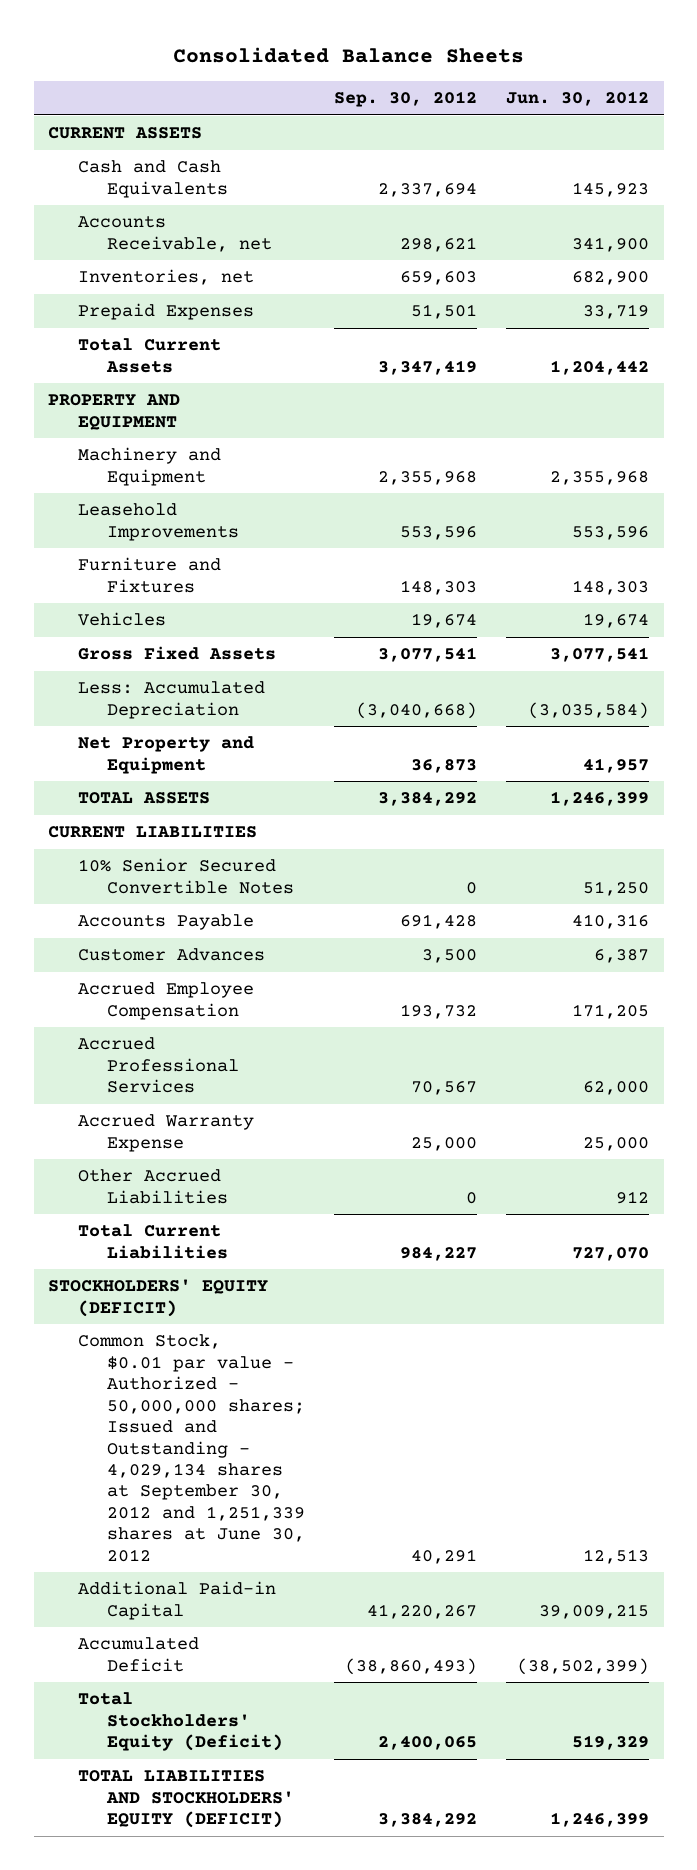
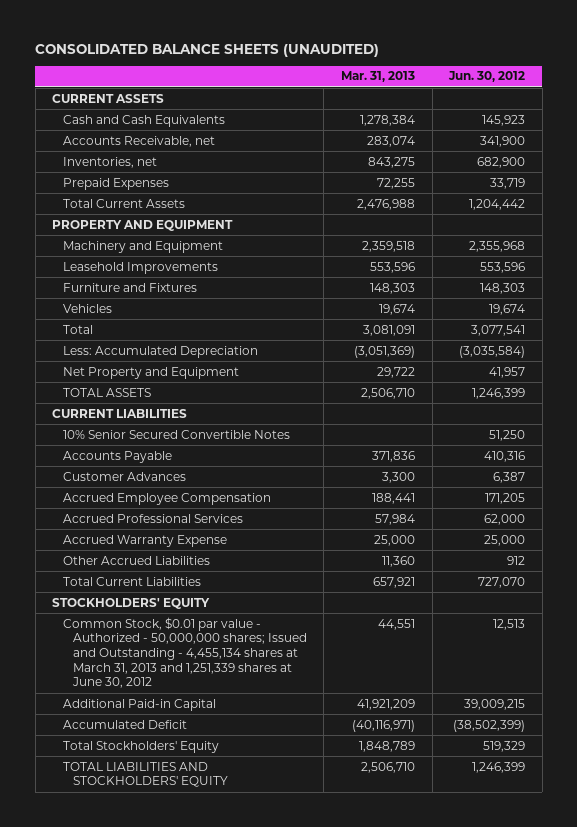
- Consolidated Balance Sheets
+ CONSOLIDATED BALANCE SHEETS (UNAUDITED)
- | Sep. 30, 2012 | Jun. 30, 2012
+ | Mar. 31, 2013 | Jun. 30, 2012
- Gross Fixed Assets | 3,077,541 | 3,077,541
+ Total | 3,081,091 | 3,077,541
- STOCKHOLDERS' EQUITY (DEFICIT)
- Common Stock, $0.01 par value - Authorized - 50,000,000 shares; Issued and Outstanding - 4,029,134 shares at September 30, 2012 and 1,251,339 shares at June 30, 2012 | 40,291 | 12,513
+ STOCKHOLDERS' EQUITY
+ Common Stock, $0.01 par value - Authorized - 50,000,000 shares; Issued and Outstanding - 4,455,134 shares at March 31, 2013 and 1,251,339 shares at June 30, 2012 | 44,551 | 12,513
- Total Stockholders' Equity (Deficit) | 2,400,065 | 519,329
- TOTAL LIABILITIES AND STOCKHOLDERS' EQUITY (DEFICIT) | 3,384,292 | 1,246,399
+ Total Stockholders' Equity | 1,848,789 | 519,329
+ TOTAL LIABILITIES AND STOCKHOLDERS' EQUITY | 2,506,710 | 1,246,399

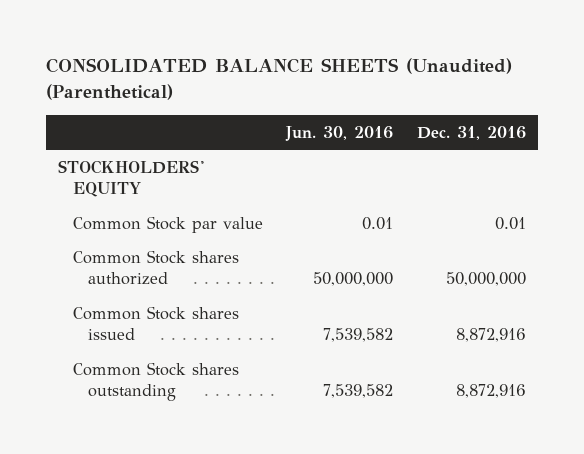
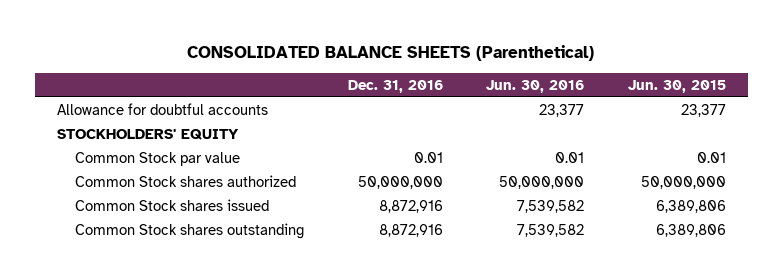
- CONSOLIDATED BALANCE SHEETS (Unaudited) (Parenthetical)
+ CONSOLIDATED BALANCE SHEETS (Parenthetical)
- | Jun. 30, 2016 | Dec. 31, 2016
+ | Dec. 31, 2016 | Jun. 30, 2016 | Jun. 30, 2015
+ Allowance for doubtful accounts | | 23,377 | 23,377

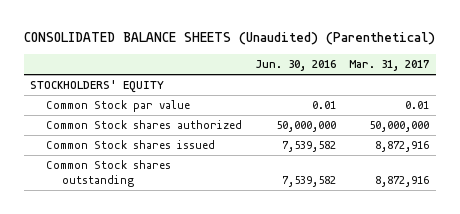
- CONSOLIDATED BALANCE SHEETS (Parenthetical)
+ CONSOLIDATED BALANCE SHEETS (Unaudited) (Parenthetical)
- | Dec. 31, 2016 | Jun. 30, 2016 | Jun. 30, 2015
+ | Jun. 30, 2016 | Mar. 31, 2017
- Allowance for doubtful accounts | | 23,377 | 23,377

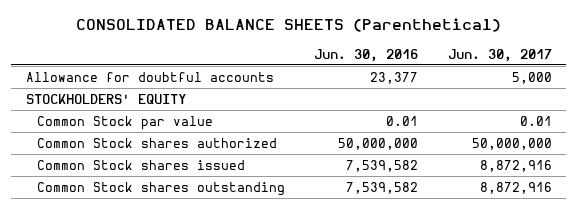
- CONSOLIDATED BALANCE SHEETS (Unaudited) (Parenthetical)
+ CONSOLIDATED BALANCE SHEETS (Parenthetical)
- | Jun. 30, 2016 | Mar. 31, 2017
+ | Jun. 30, 2016 | Jun. 30, 2017
+ Allowance for doubtful accounts | 23,377 | 5,000

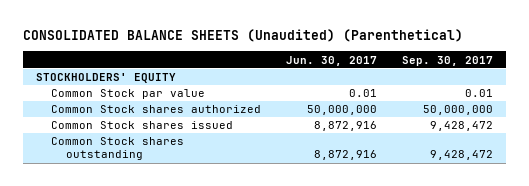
- CONSOLIDATED BALANCE SHEETS (Parenthetical)
+ CONSOLIDATED BALANCE SHEETS (Unaudited) (Parenthetical)
- | Jun. 30, 2016 | Jun. 30, 2017
+ | Jun. 30, 2017 | Sep. 30, 2017
- Allowance for doubtful accounts | 23,377 | 5,000

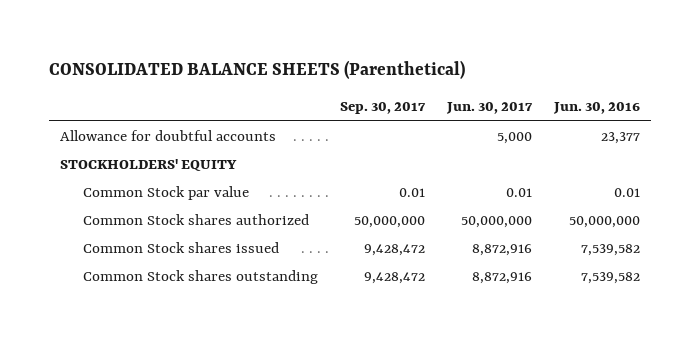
- CONSOLIDATED BALANCE SHEETS (Unaudited) (Parenthetical)
+ CONSOLIDATED BALANCE SHEETS (Parenthetical)
- | Jun. 30, 2017 | Sep. 30, 2017
+ | Sep. 30, 2017 | Jun. 30, 2017 | Jun. 30, 2016
+ Allowance for doubtful accounts | | 5,000 | 23,377

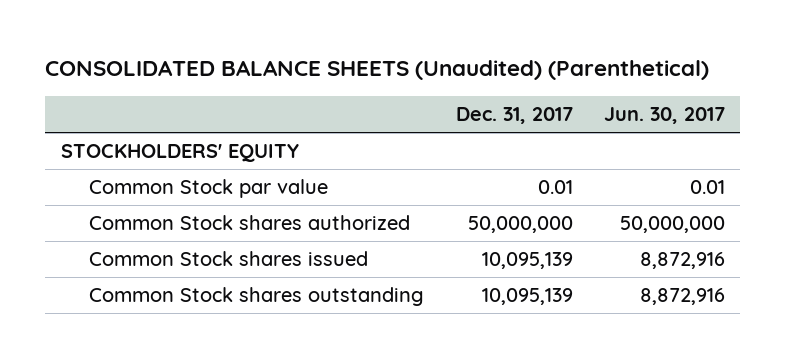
- CONSOLIDATED BALANCE SHEETS (Parenthetical)
+ CONSOLIDATED BALANCE SHEETS (Unaudited) (Parenthetical)
- | Sep. 30, 2017 | Jun. 30, 2017 | Jun. 30, 2016
+ | Dec. 31, 2017 | Jun. 30, 2017
- Allowance for doubtful accounts | | 5,000 | 23,377

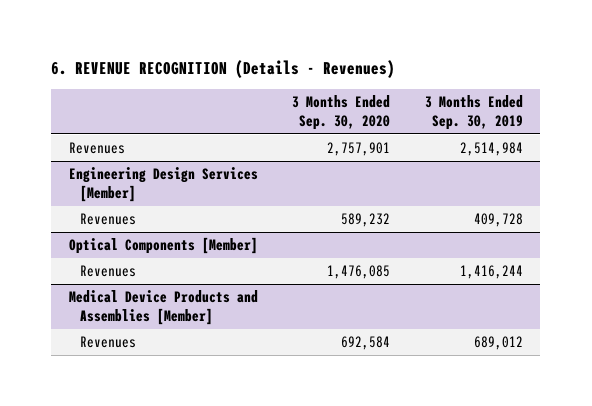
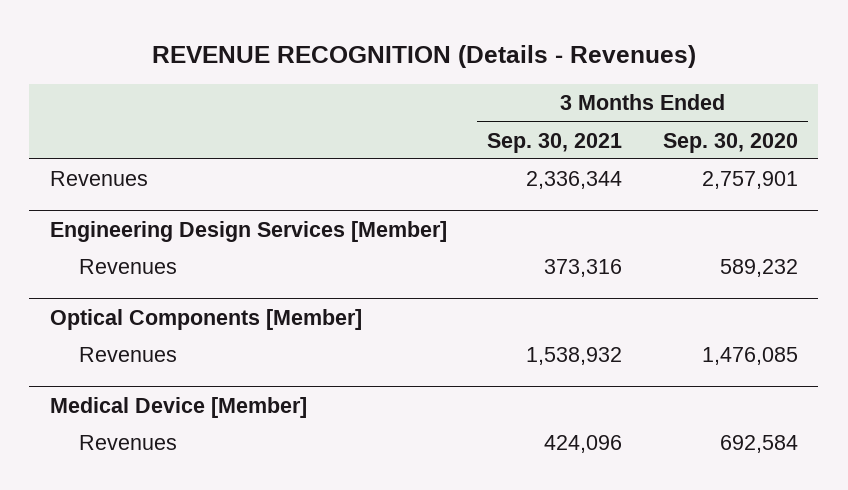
- 6. REVENUE RECOGNITION (Details - Revenues)
+ REVENUE RECOGNITION (Details - Revenues)
- | 3 Months Ended Sep. 30, 2020 | 3 Months Ended Sep. 30, 2019
+ | 3 Months Ended Sep. 30, 2021 | 3 Months Ended Sep. 30, 2020
- Medical Device Products and Assemblies [Member]
+ Medical Device [Member]

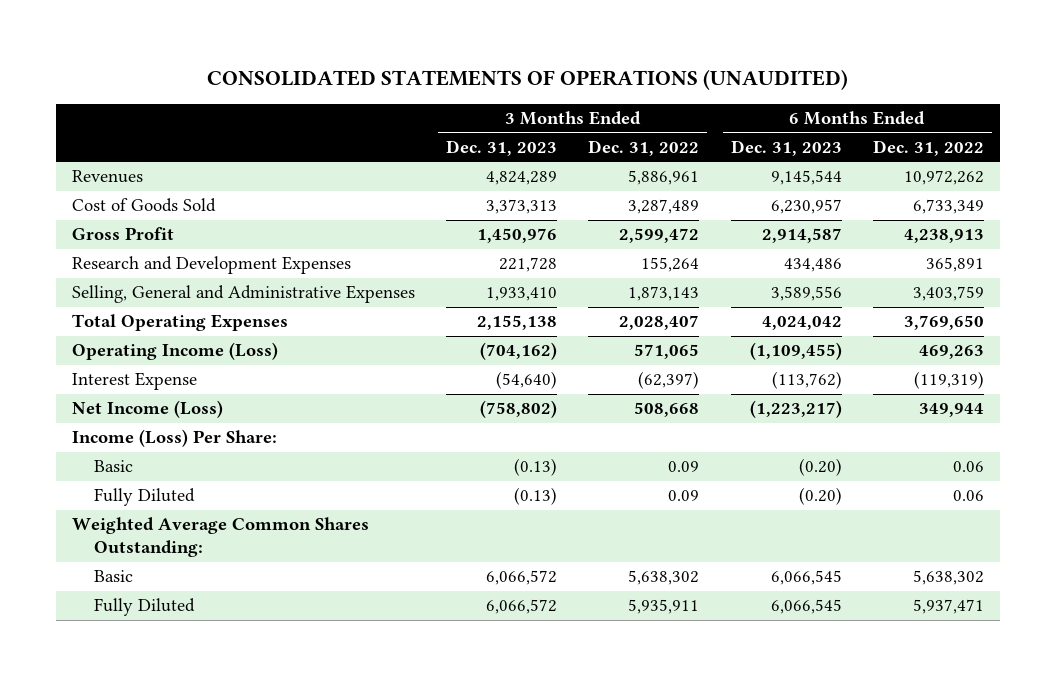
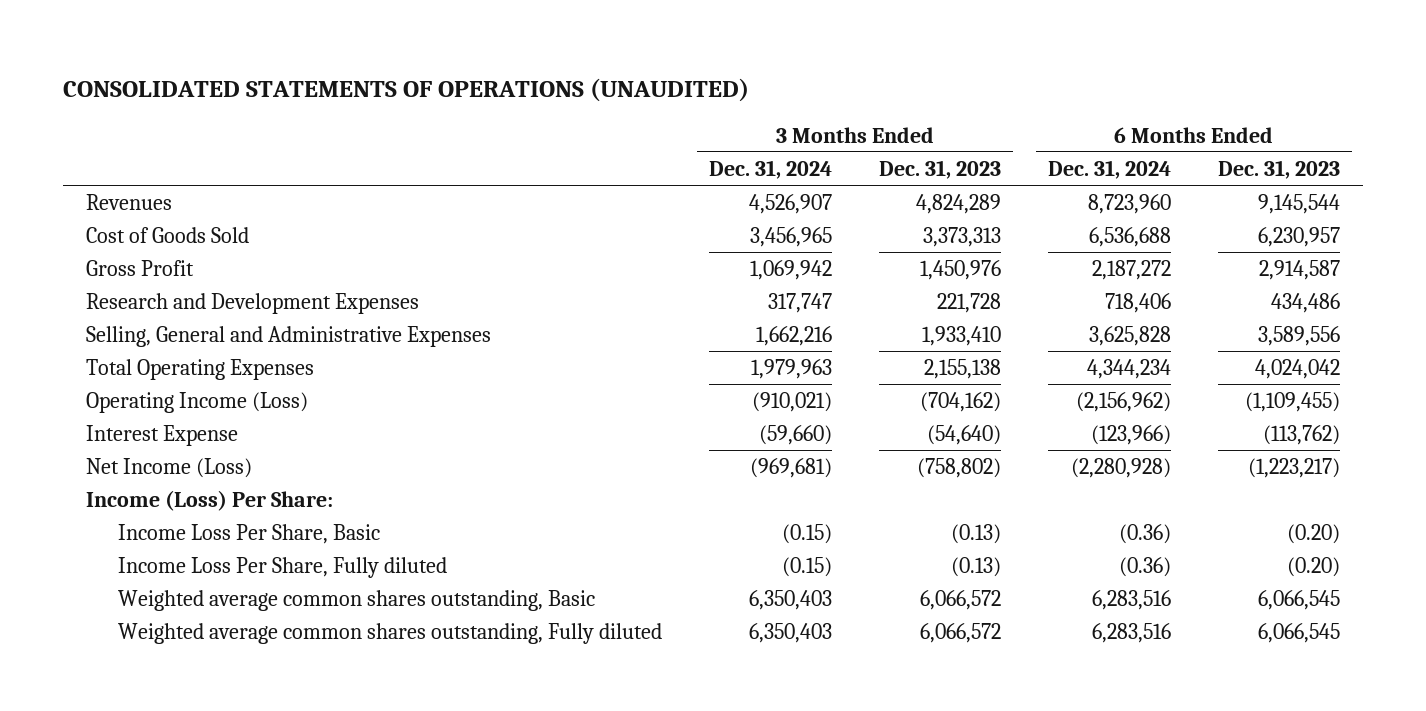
- | 3 Months Ended Dec. 31, 2023 | 3 Months Ended Dec. 31, 2022 | 6 Months Ended Dec. 31, 2023 | 6 Months Ended Dec. 31, 2022
+ | 3 Months Ended Dec. 31, 2024 | 3 Months Ended Dec. 31, 2023 | 6 Months Ended Dec. 31, 2024 | 6 Months Ended Dec. 31, 2023
- Basic | (0.13) | 0.09 | (0.20) | 0.06
- Fully Diluted | (0.13) | 0.09 | (0.20) | 0.06
- Weighted Average Common Shares Outstanding:
- Basic | 6,066,572 | 5,638,302 | 6,066,545 | 5,638,302
- Fully Diluted | 6,066,572 | 5,935,911 | 6,066,545 | 5,937,471
+ Income Loss Per Share, Basic | (0.15) | (0.13) | (0.36) | (0.20)
+ Income Loss Per Share, Fully diluted | (0.15) | (0.13) | (0.36) | (0.20)
+ Weighted average common shares outstanding, Basic | 6,350,403 | 6,066,572 | 6,283,516 | 6,066,545
+ Weighted average common shares outstanding, Fully diluted | 6,350,403 | 6,066,572 | 6,283,516 | 6,066,545

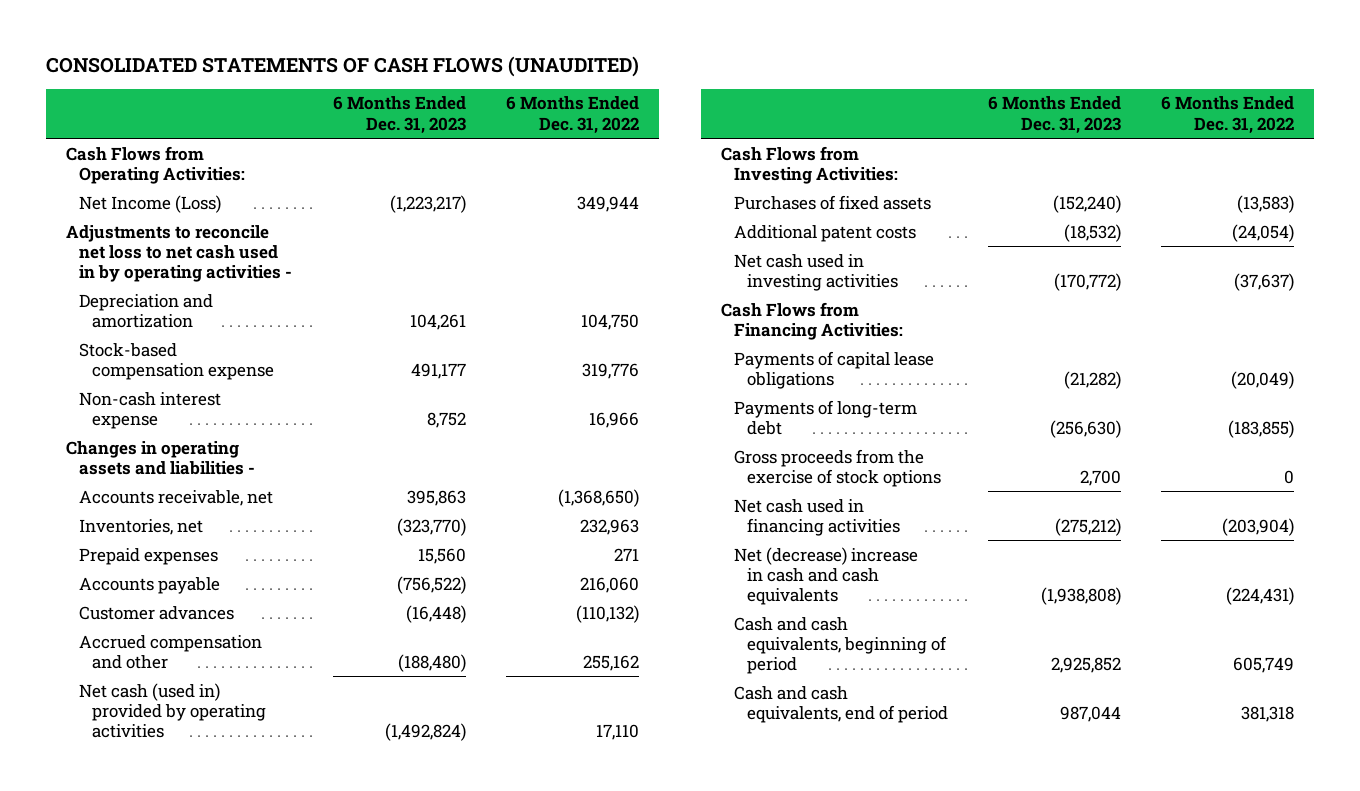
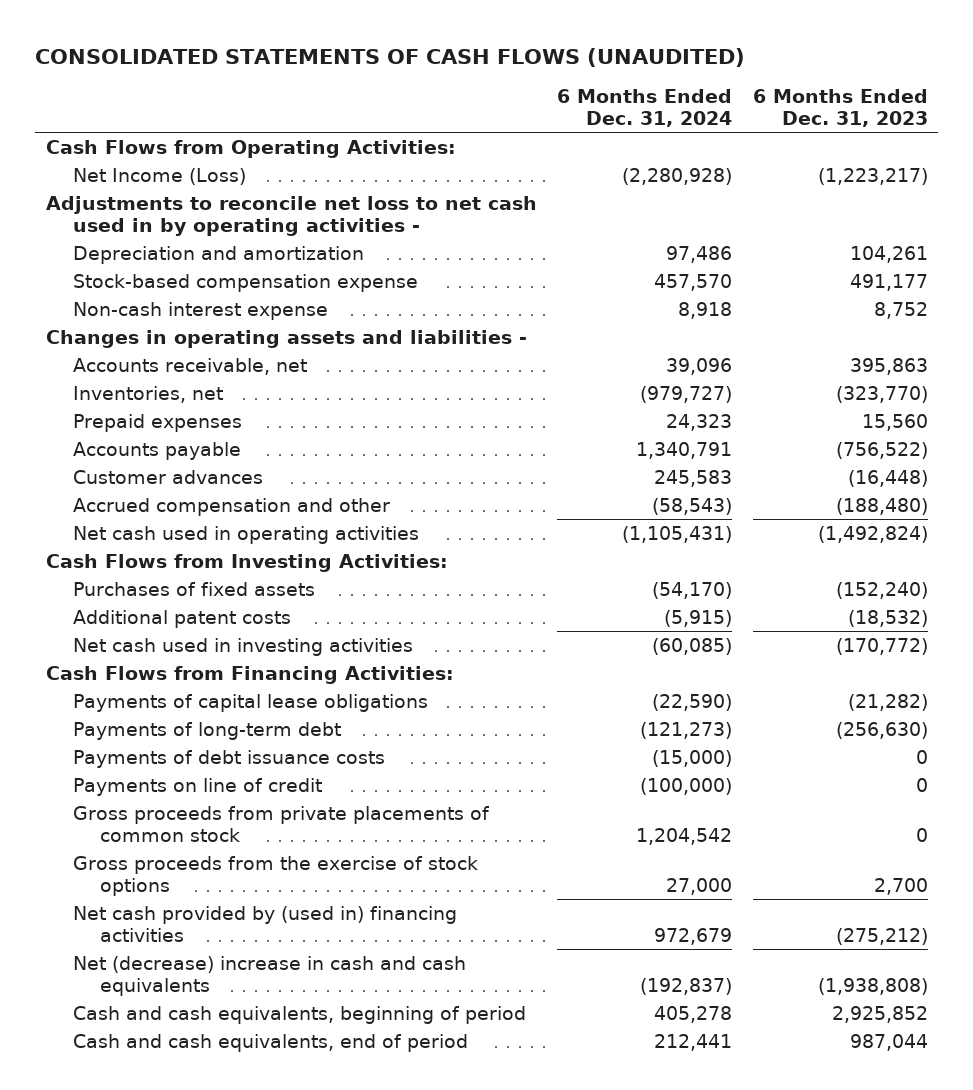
- | 6 Months Ended Dec. 31, 2023 | 6 Months Ended Dec. 31, 2022
+ | 6 Months Ended Dec. 31, 2024 | 6 Months Ended Dec. 31, 2023
- Net cash (used in) provided by operating activities | (1,492,824) | 17,110
+ Net cash used in operating activities | (1,105,431) | (1,492,824)
+ Payments of debt issuance costs | (15,000) | 0
+ Payments on line of credit | (100,000) | 0
+ Gross proceeds from private placements of common stock | 1,204,542 | 0
- Net cash used in financing activities | (275,212) | (203,904)
+ Net cash provided by (used in) financing activities | 972,679 | (275,212)

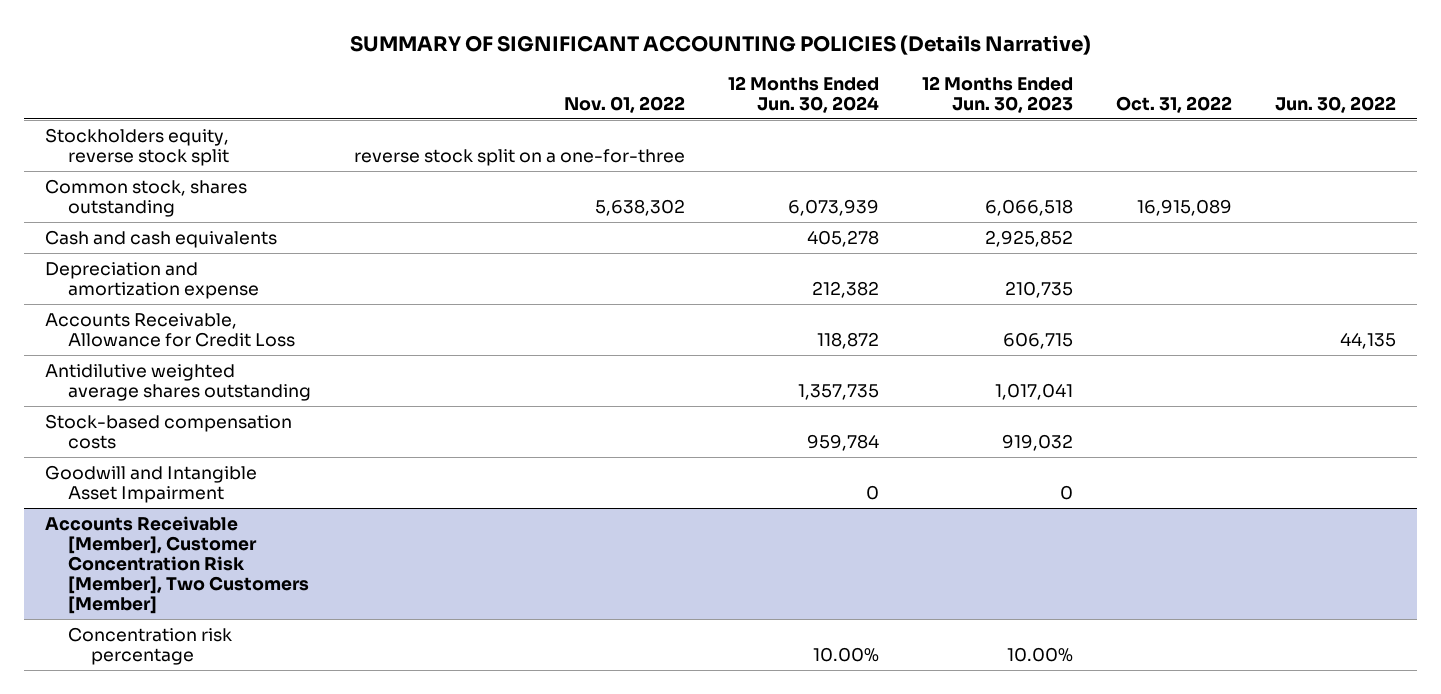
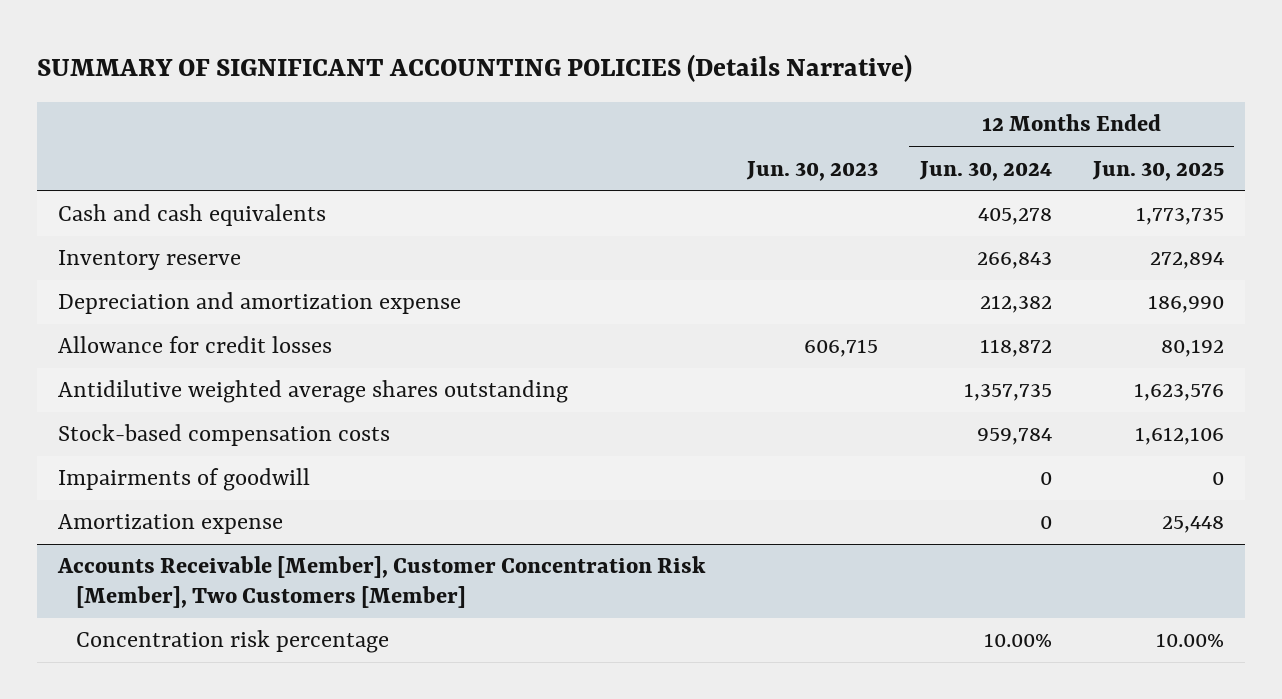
- | Nov. 01, 2022 | 12 Months Ended Jun. 30, 2024 | 12 Months Ended Jun. 30, 2023 | Oct. 31, 2022 | Jun. 30, 2022
+ | Jun. 30, 2023 | 12 Months Ended Jun. 30, 2024 | 12 Months Ended Jun. 30, 2025
- Stockholders equity, reverse stock split | reverse stock split on a one-for-three | | | |
- Common stock, shares outstanding | 5,638,302 | 6,073,939 | 6,066,518 | 16,915,089 |
+ Inventory reserve | | 266,843 | 272,894
- Accounts Receivable, Allowance for Credit Loss | | 118,872 | 606,715 | | 44,135
+ Allowance for credit losses | 606,715 | 118,872 | 80,192
- Goodwill and Intangible Asset Impairment | | 0 | 0 | |
+ Impairments of goodwill | | 0 | 0
+ Amortization expense | | 0 | 25,448

